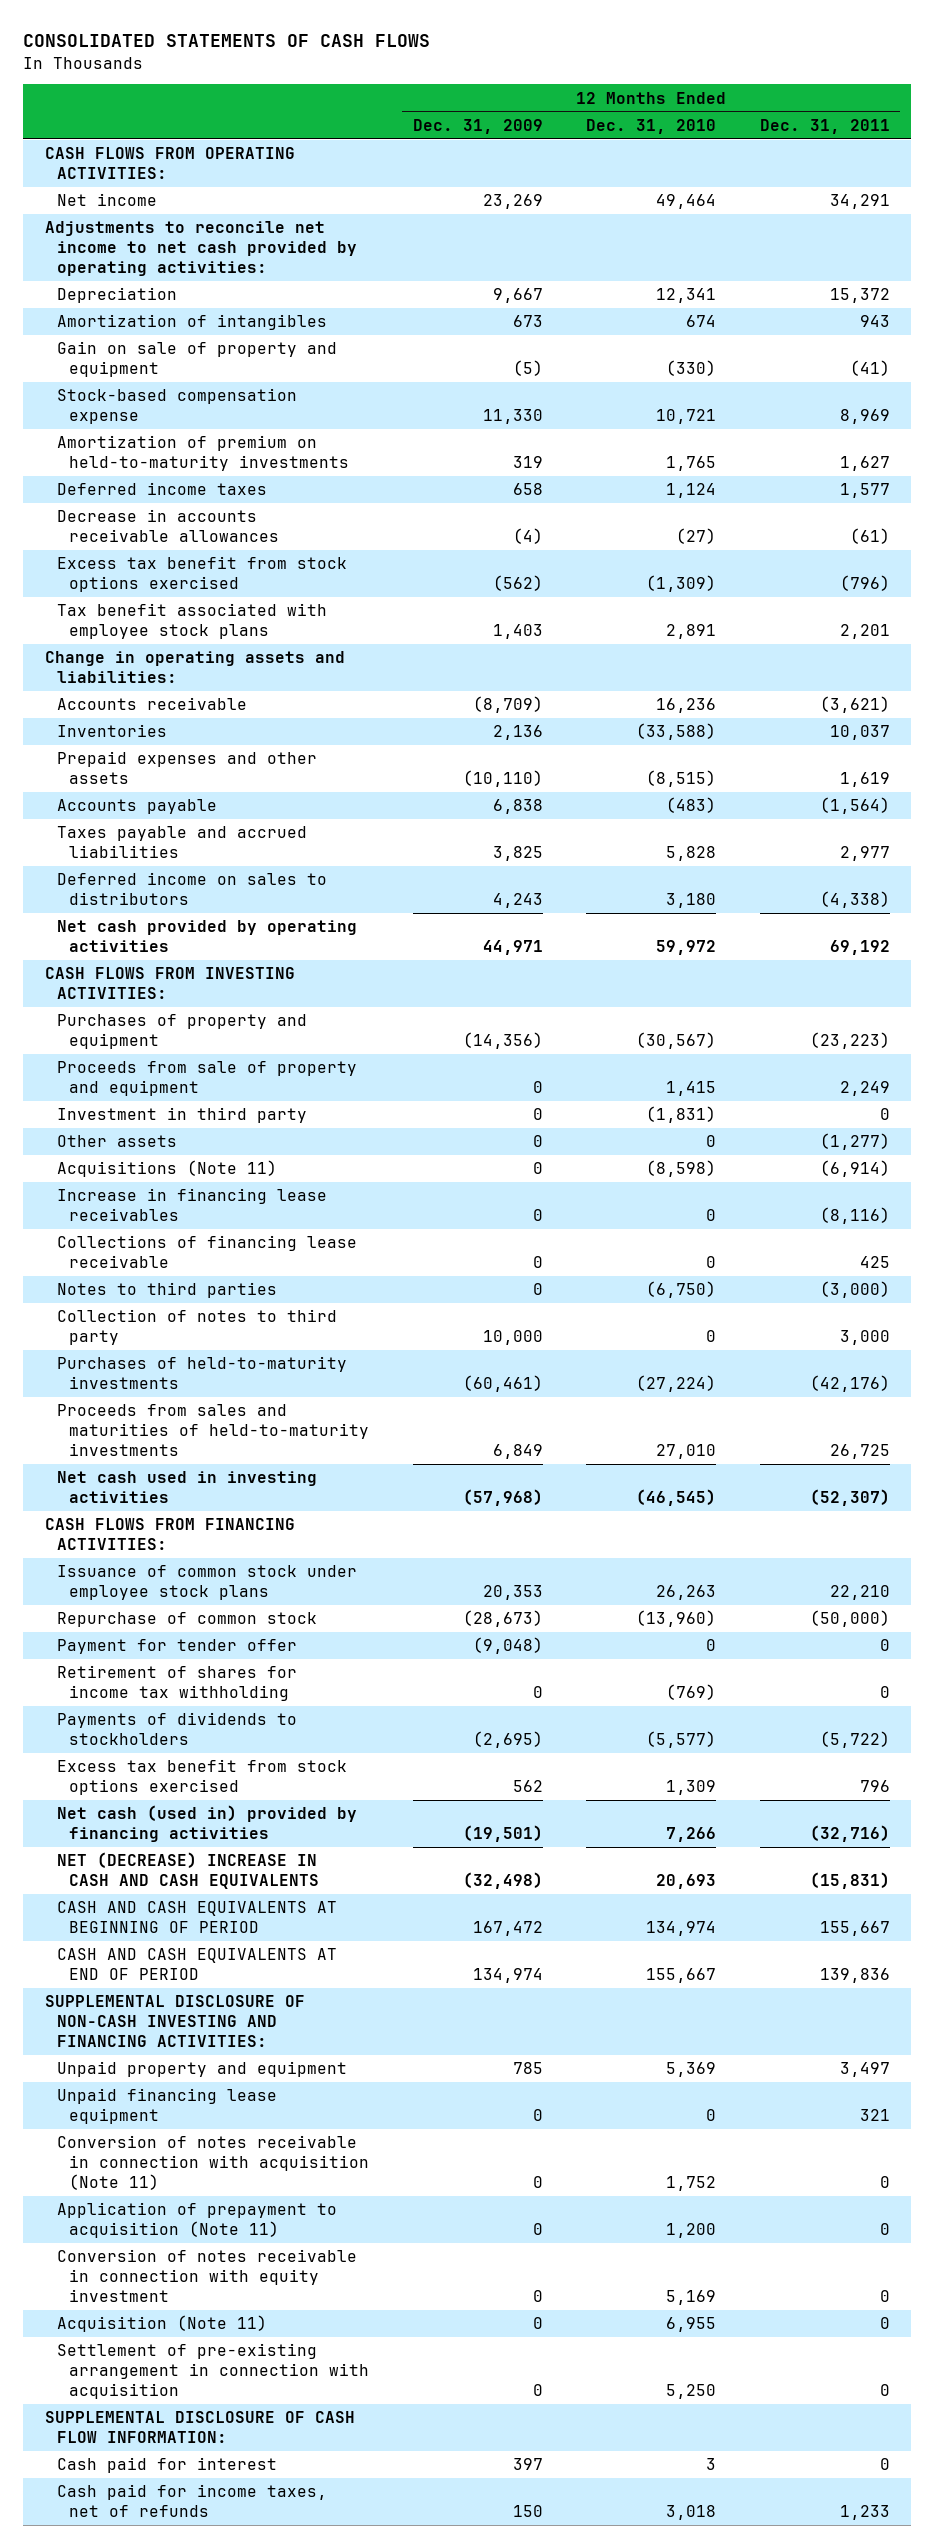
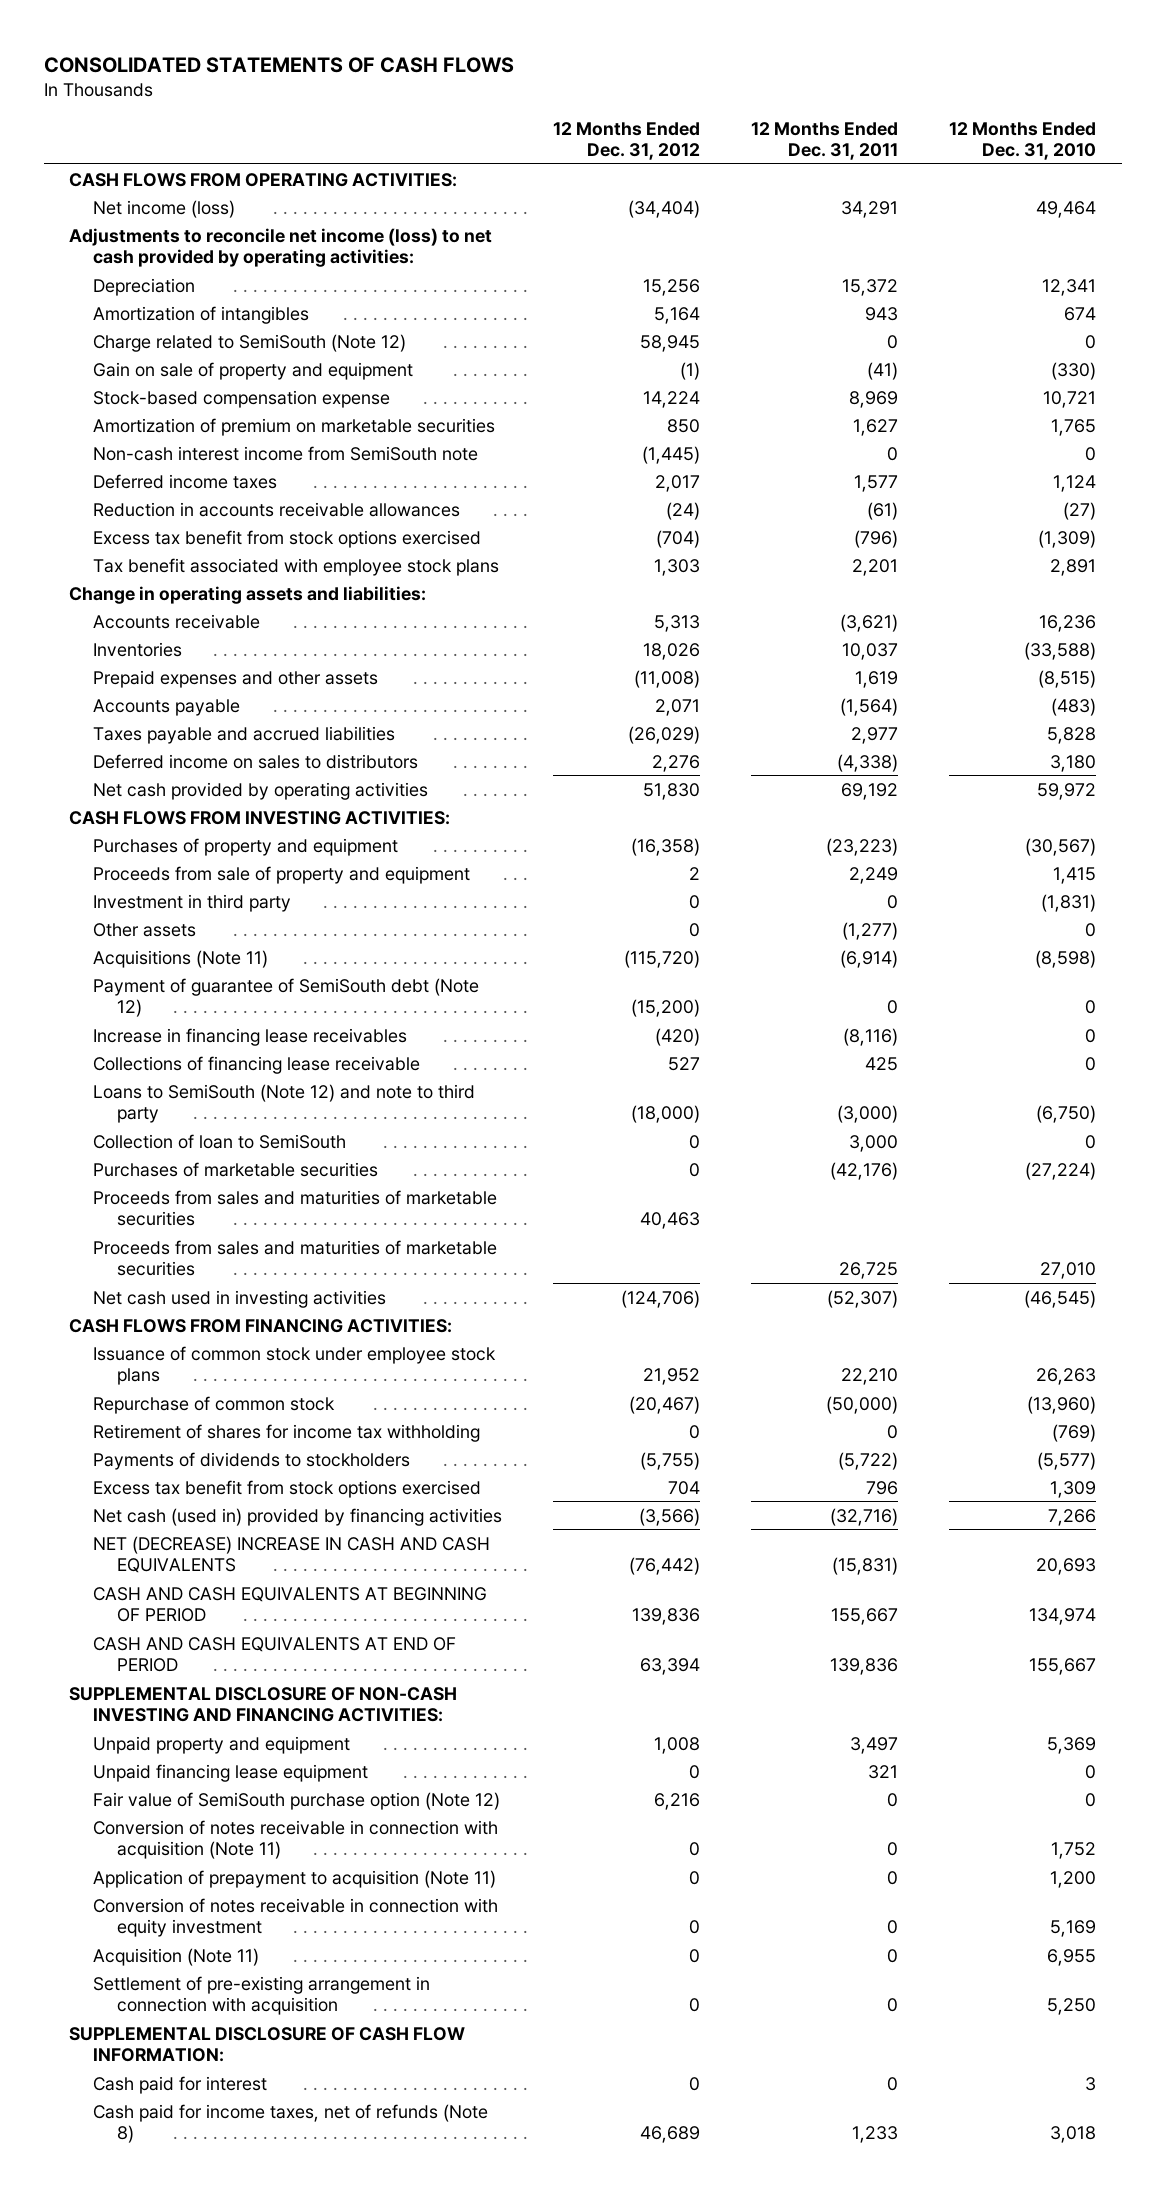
- | 12 Months Ended Dec. 31, 2009 | 12 Months Ended Dec. 31, 2010 | 12 Months Ended Dec. 31, 2011
+ | 12 Months Ended Dec. 31, 2012 | 12 Months Ended Dec. 31, 2011 | 12 Months Ended Dec. 31, 2010
- Net income | 23,269 | 49,464 | 34,291
- Adjustments to reconcile net income to net cash provided by operating activities:
+ Net income (loss) | (34,404) | 34,291 | 49,464
+ Adjustments to reconcile net income (loss) to net cash provided by operating activities:
+ Charge related to SemiSouth (Note 12) | 58,945 | 0 | 0
- Amortization of premium on held-to-maturity investments | 319 | 1,765 | 1,627
+ Amortization of premium on marketable securities | 850 | 1,627 | 1,765
+ Non-cash interest income from SemiSouth note | (1,445) | 0 | 0
- Decrease in accounts receivable allowances | (4) | (27) | (61)
+ Reduction in accounts receivable allowances | (24) | (61) | (27)
+ Payment of guarantee of SemiSouth debt (Note 12) | (15,200) | 0 | 0
- Notes to third parties | 0 | (6,750) | (3,000)
- Collection of notes to third party | 10,000 | 0 | 3,000
- Purchases of held-to-maturity investments | (60,461) | (27,224) | (42,176)
- Proceeds from sales and maturities of held-to-maturity investments | 6,849 | 27,010 | 26,725
+ Loans to SemiSouth (Note 12) and note to third party | (18,000) | (3,000) | (6,750)
+ Collection of loan to SemiSouth | 0 | 3,000 | 0
+ Purchases of marketable securities | 0 | (42,176) | (27,224)
+ Proceeds from sales and maturities of marketable securities | 40,463 | |
+ Proceeds from sales and maturities of marketable securities | | 26,725 | 27,010
- Payment for tender offer | (9,048) | 0 | 0
+ Fair value of SemiSouth purchase option (Note 12) | 6,216 | 0 | 0
- Cash paid for income taxes, net of refunds | 150 | 3,018 | 1,233
+ Cash paid for income taxes, net of refunds (Note 8) | 46,689 | 1,233 | 3,018

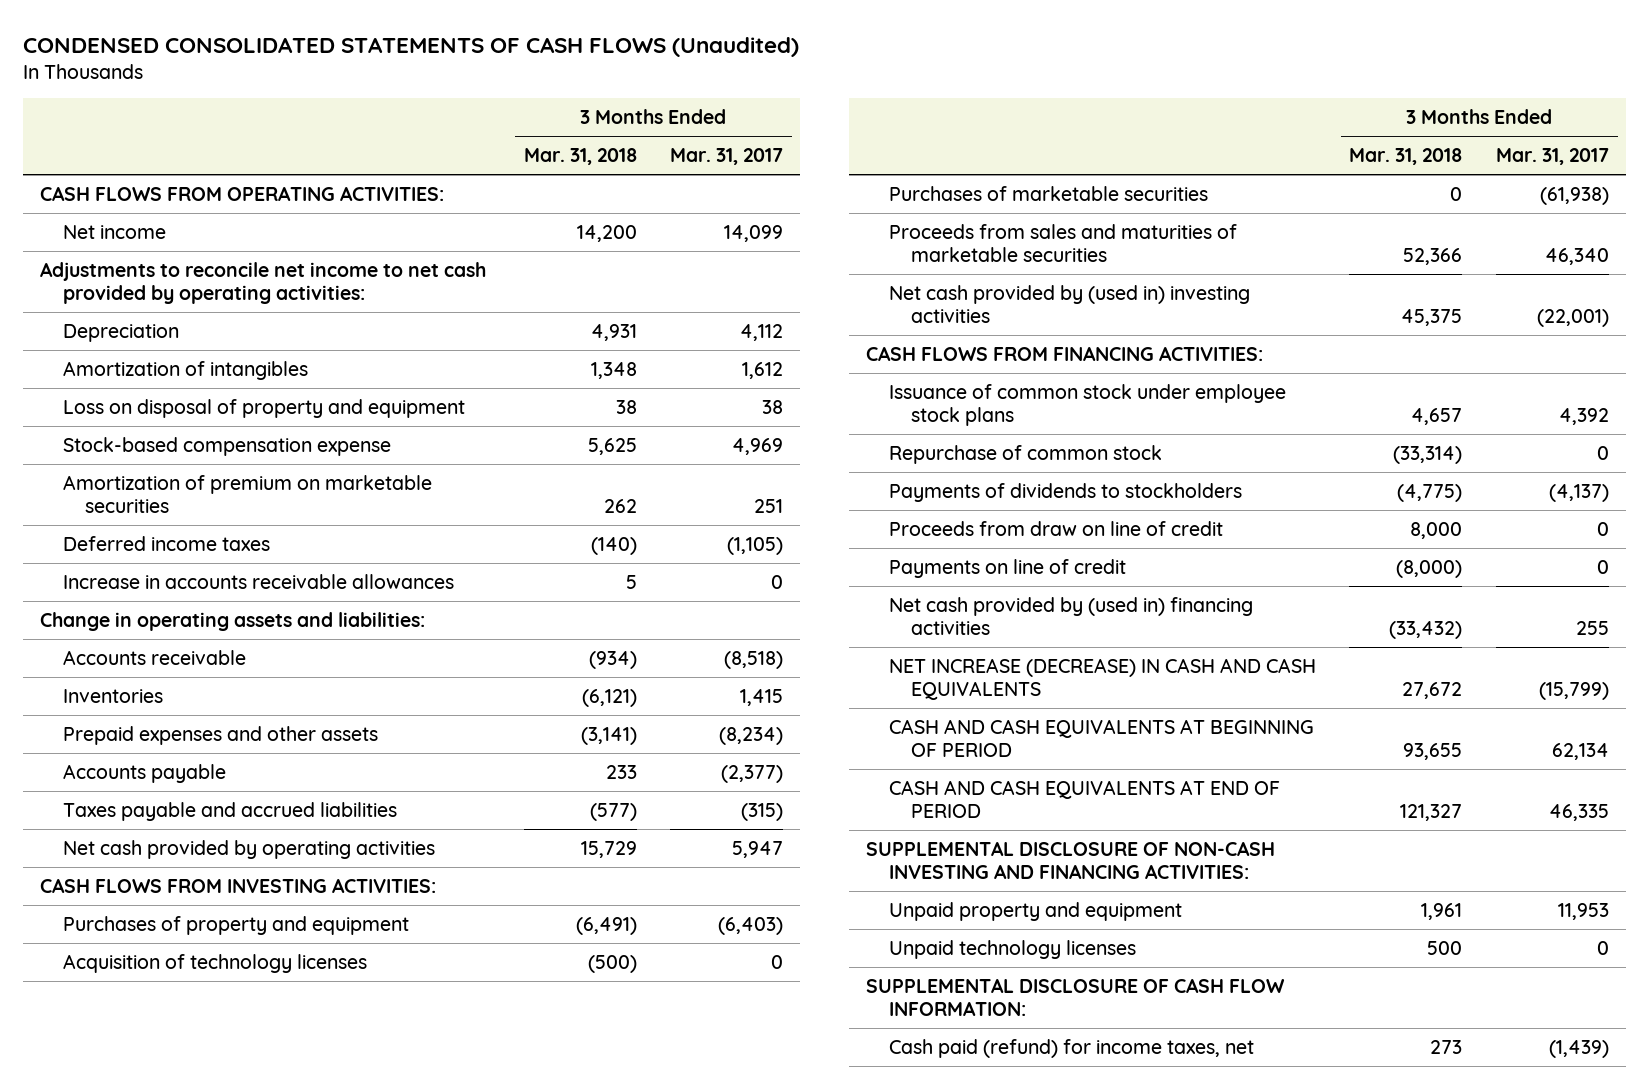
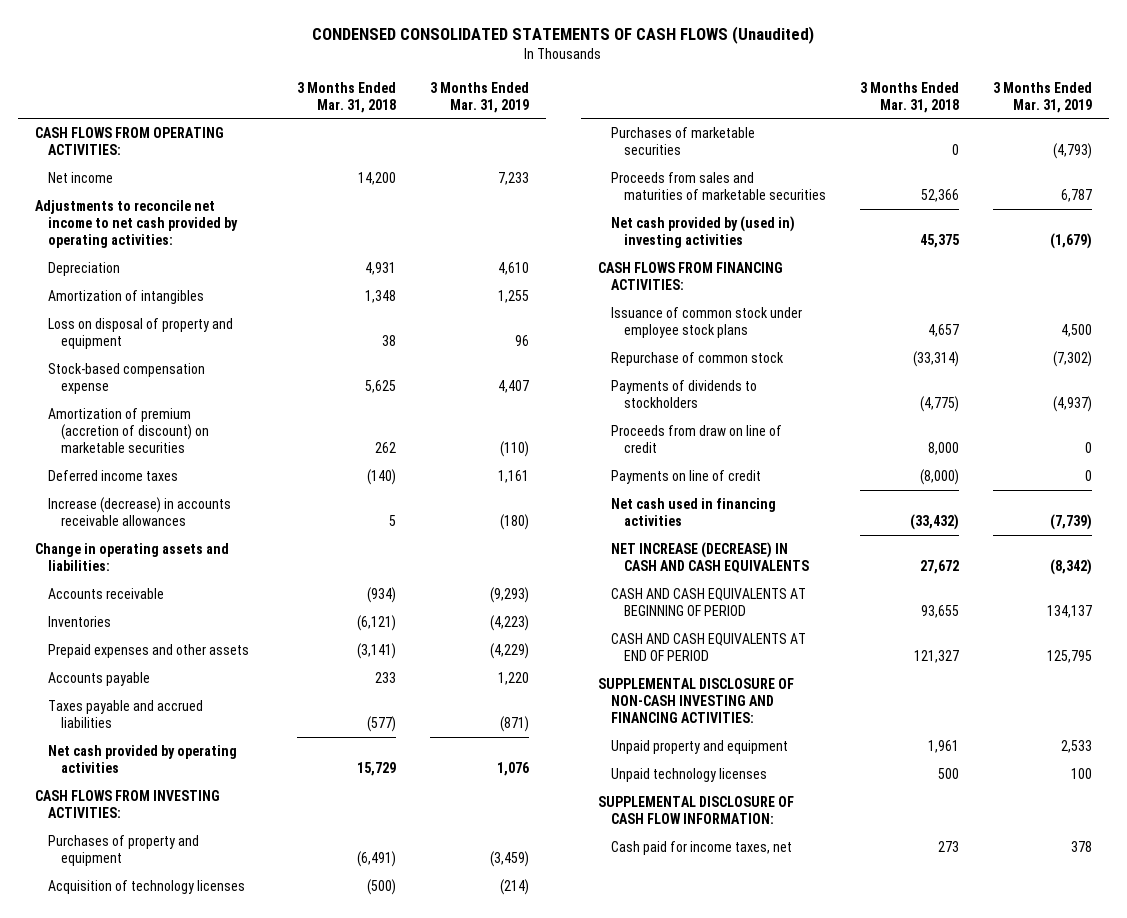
- | 3 Months Ended Mar. 31, 2018 | 3 Months Ended Mar. 31, 2017
+ | 3 Months Ended Mar. 31, 2018 | 3 Months Ended Mar. 31, 2019
- Amortization of premium on marketable securities | 262 | 251
+ Amortization of premium (accretion of discount) on marketable securities | 262 | (110)
- Increase in accounts receivable allowances | 5 | 0
+ Increase (decrease) in accounts receivable allowances | 5 | (180)
- Net cash provided by (used in) financing activities | (33,432) | 255
+ Net cash used in financing activities | (33,432) | (7,739)
- Cash paid (refund) for income taxes, net | 273 | (1,439)
+ Cash paid for income taxes, net | 273 | 378

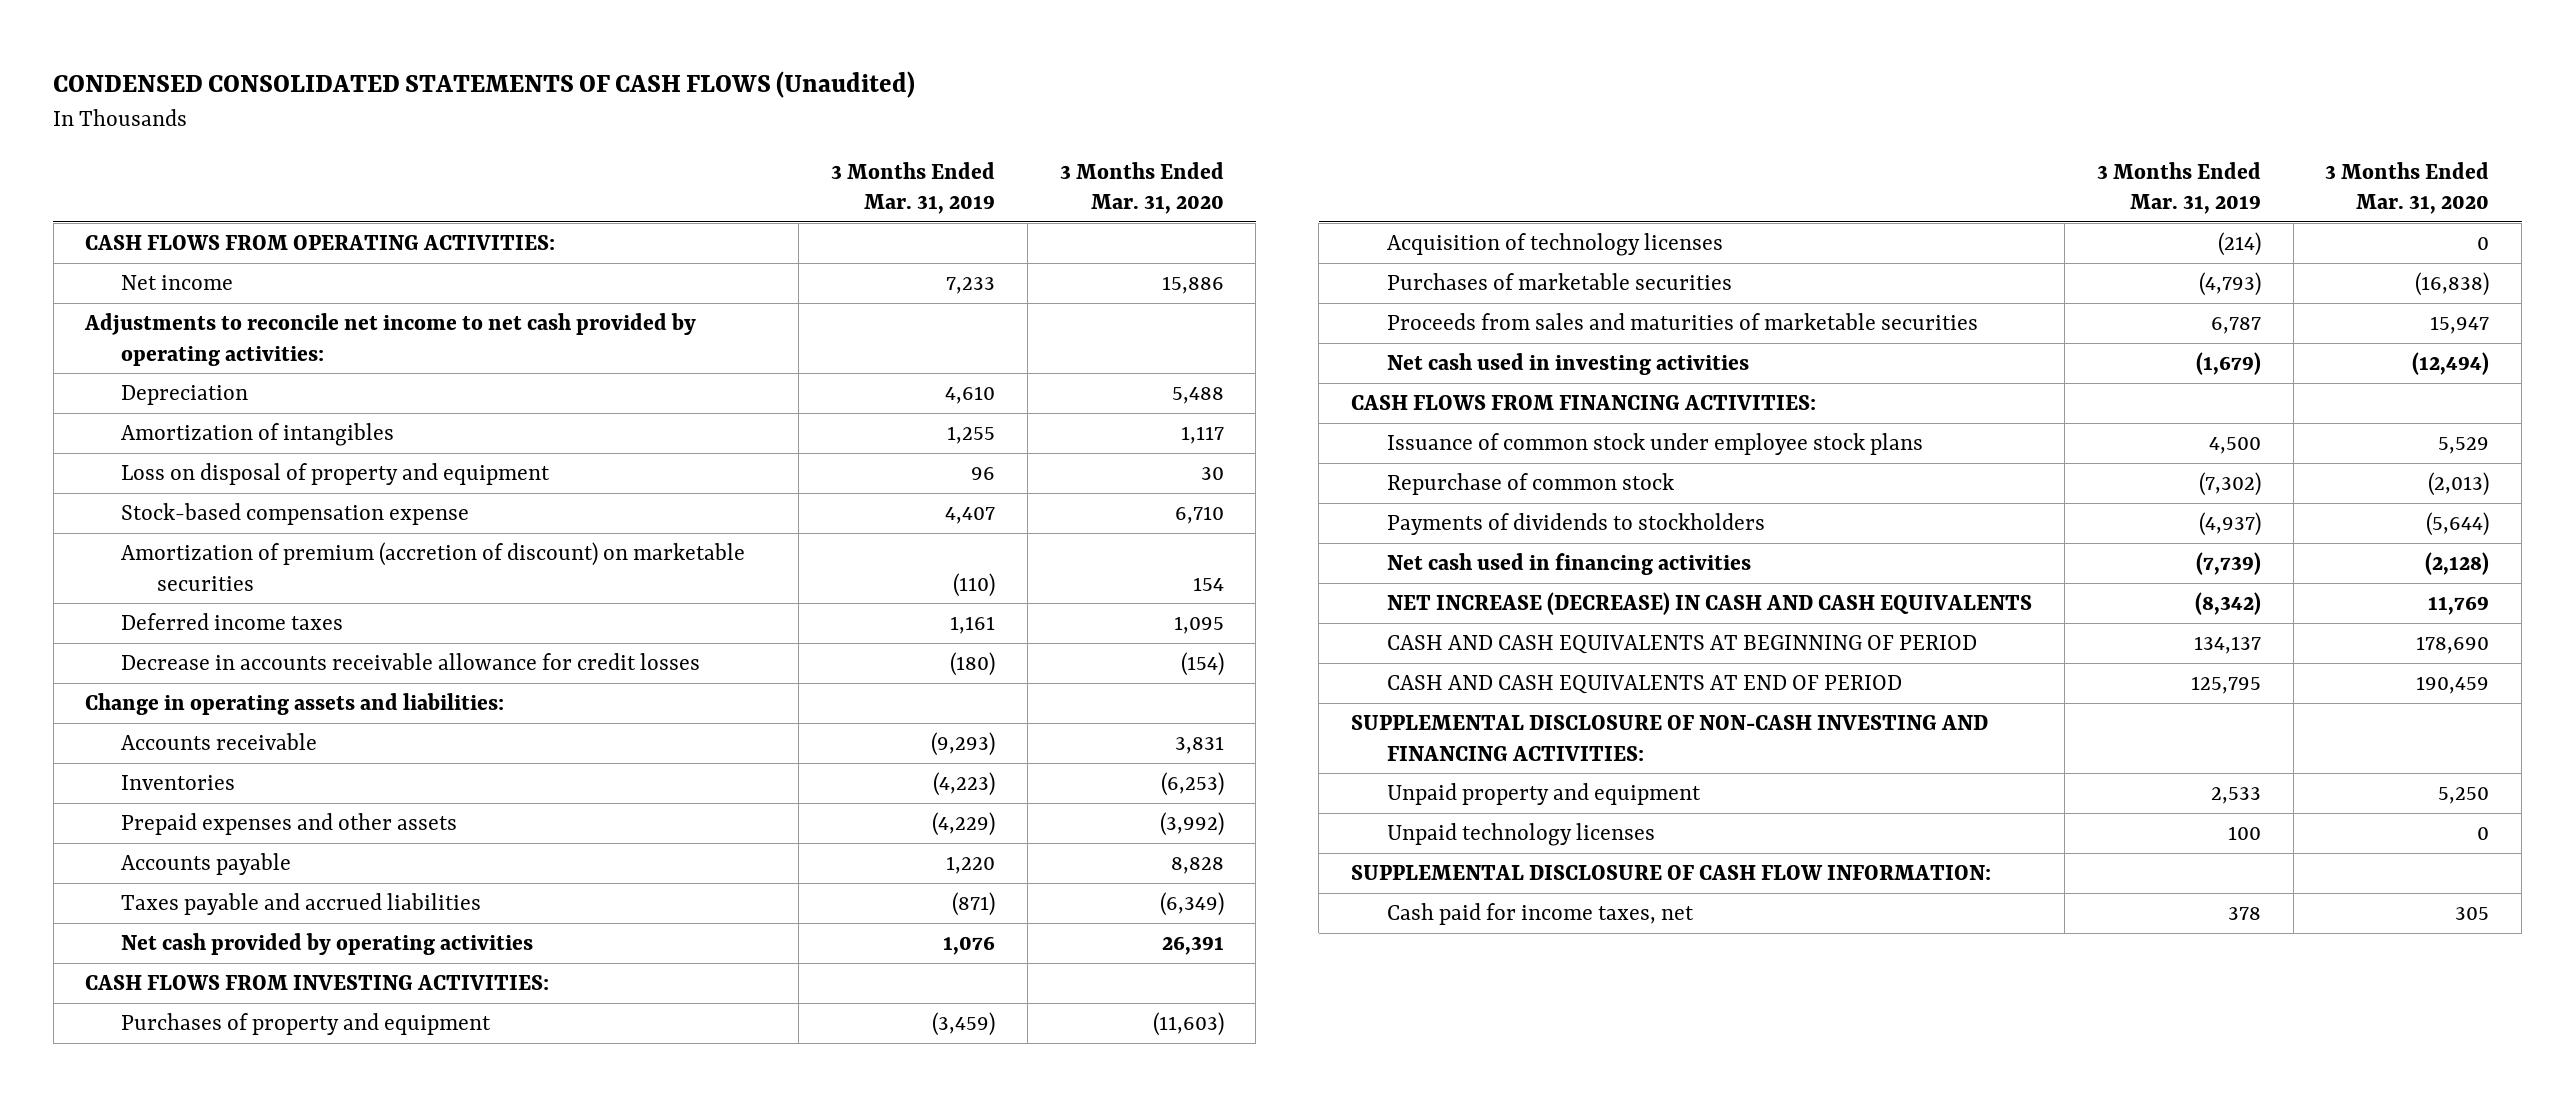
- | 3 Months Ended Mar. 31, 2018 | 3 Months Ended Mar. 31, 2019
+ | 3 Months Ended Mar. 31, 2019 | 3 Months Ended Mar. 31, 2020
- Increase (decrease) in accounts receivable allowances | 5 | (180)
+ Decrease in accounts receivable allowance for credit losses | (180) | (154)
- Net cash provided by (used in) investing activities | 45,375 | (1,679)
+ Net cash used in investing activities | (1,679) | (12,494)
- Proceeds from draw on line of credit | 8,000 | 0
- Payments on line of credit | (8,000) | 0

